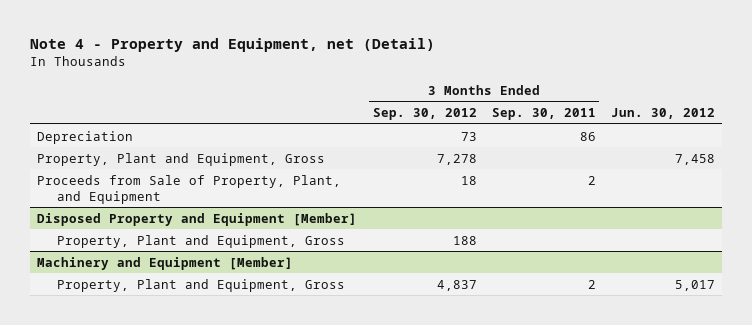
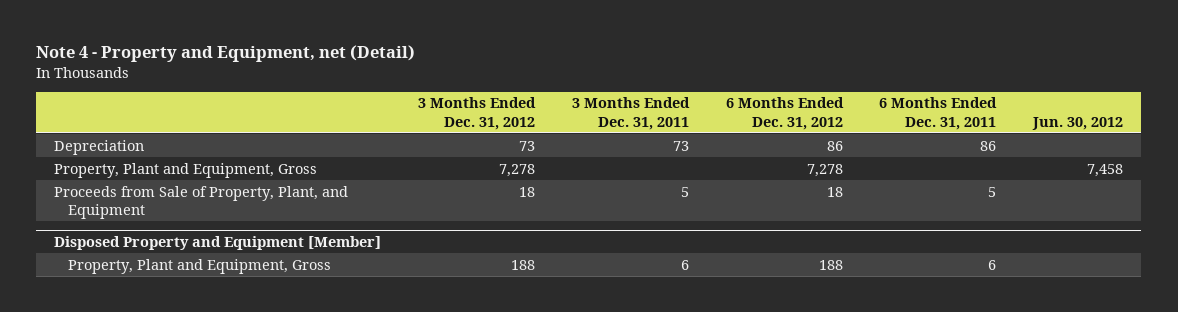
- | 3 Months Ended Sep. 30, 2012 | 3 Months Ended Sep. 30, 2011 | Jun. 30, 2012
+ | 3 Months Ended Dec. 31, 2012 | 3 Months Ended Dec. 31, 2011 | 6 Months Ended Dec. 31, 2012 | 6 Months Ended Dec. 31, 2011 | Jun. 30, 2012
- Machinery and Equipment [Member]
- Property, Plant and Equipment, Gross | 4,837 | 2 | 5,017

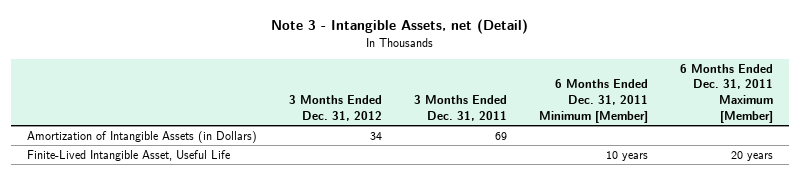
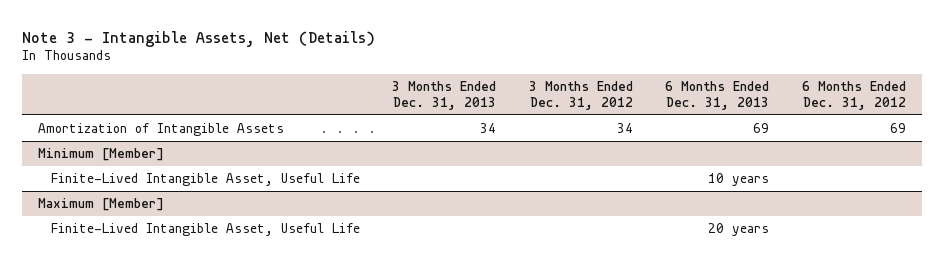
- Note 3 - Intangible Assets, net (Detail)
+ Note 3 - Intangible Assets, Net (Details)
- | 3 Months Ended Dec. 31, 2012 | 3 Months Ended Dec. 31, 2011 | 6 Months Ended Dec. 31, 2011 Minimum [Member] | 6 Months Ended Dec. 31, 2011 Maximum [Member]
+ | 3 Months Ended Dec. 31, 2013 | 3 Months Ended Dec. 31, 2012 | 6 Months Ended Dec. 31, 2013 | 6 Months Ended Dec. 31, 2012
- Amortization of Intangible Assets (in Dollars) | 34 | 69 | |
- Finite-Lived Intangible Asset, Useful Life | | | 10 years | 20 years
+ Amortization of Intangible Assets | 34 | 34 | 69 | 69
+ Minimum [Member]
+ Finite-Lived Intangible Asset, Useful Life | | | 10 years |
+ Maximum [Member]
+ Finite-Lived Intangible Asset, Useful Life | | | 20 years |

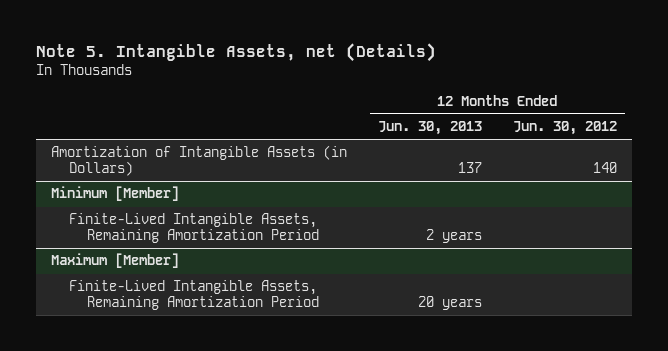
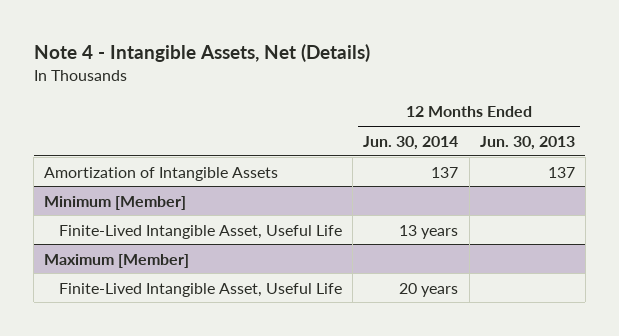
- Note 5. Intangible Assets, net (Details)
+ Note 4 - Intangible Assets, Net (Details)
- | 12 Months Ended Jun. 30, 2013 | 12 Months Ended Jun. 30, 2012
+ | 12 Months Ended Jun. 30, 2014 | 12 Months Ended Jun. 30, 2013
- Amortization of Intangible Assets (in Dollars) | 137 | 140
+ Amortization of Intangible Assets | 137 | 137
@ Minimum [Member]
- Finite-Lived Intangible Assets, Remaining Amortization Period | 2 years |
+ Finite-Lived Intangible Asset, Useful Life | 13 years |
@ Maximum [Member]
- Finite-Lived Intangible Assets, Remaining Amortization Period | 20 years |
+ Finite-Lived Intangible Asset, Useful Life | 20 years |

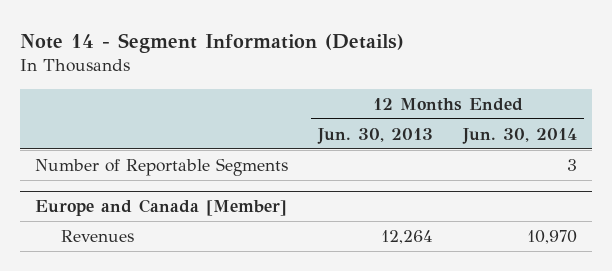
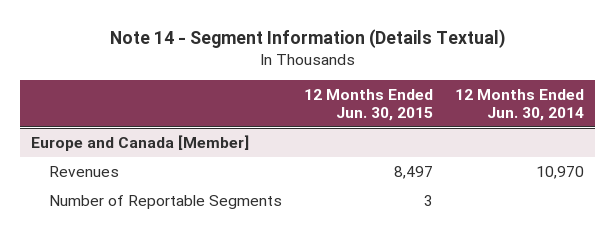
- Note 14 - Segment Information (Details)
+ Note 14 - Segment Information (Details Textual)
- | 12 Months Ended Jun. 30, 2013 | 12 Months Ended Jun. 30, 2014
+ | 12 Months Ended Jun. 30, 2015 | 12 Months Ended Jun. 30, 2014
- Number of Reportable Segments | | 3
@ Europe and Canada [Member]
+ Number of Reportable Segments | 3 |

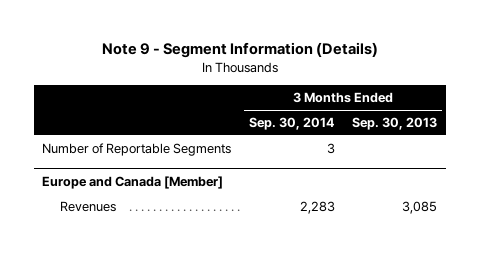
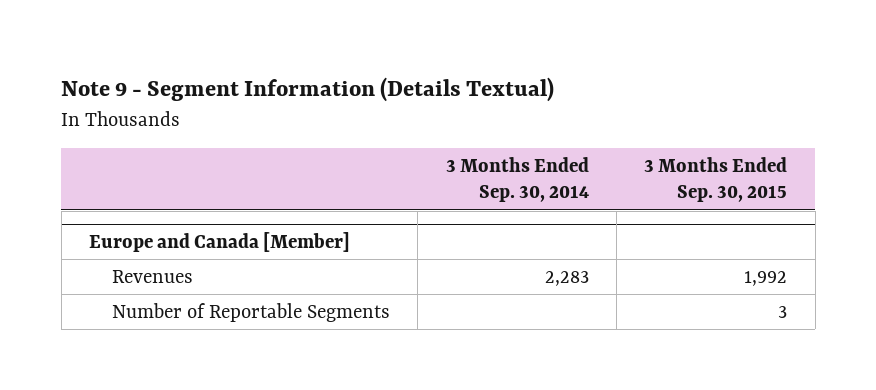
- Note 9 - Segment Information (Details)
+ Note 9 - Segment Information (Details Textual)
- | 3 Months Ended Sep. 30, 2014 | 3 Months Ended Sep. 30, 2013
+ | 3 Months Ended Sep. 30, 2014 | 3 Months Ended Sep. 30, 2015
- Number of Reportable Segments | 3 |
@ Europe and Canada [Member]
+ Number of Reportable Segments | | 3

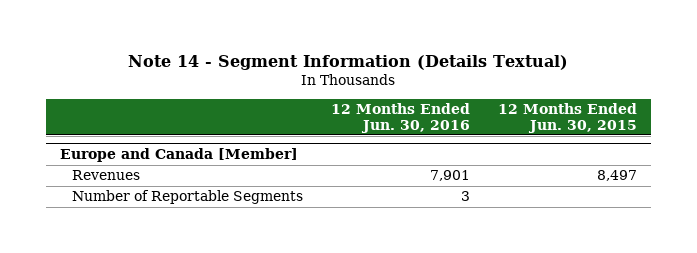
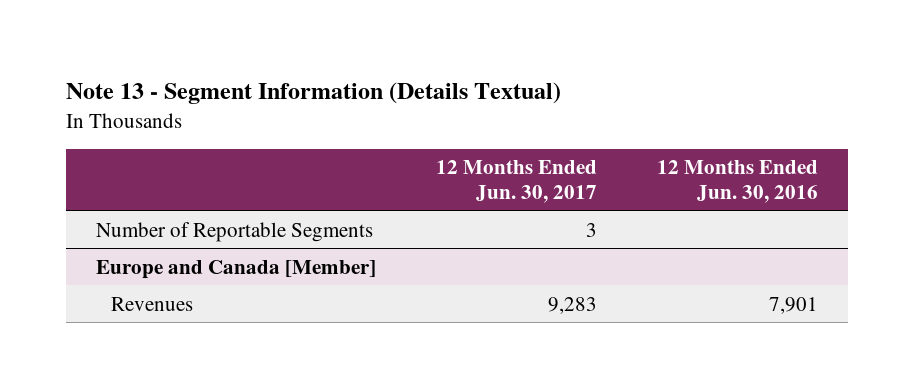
- Note 14 - Segment Information (Details Textual)
+ Note 13 - Segment Information (Details Textual)
- | 12 Months Ended Jun. 30, 2016 | 12 Months Ended Jun. 30, 2015
+ | 12 Months Ended Jun. 30, 2017 | 12 Months Ended Jun. 30, 2016
+ Number of Reportable Segments | 3 |
@ Europe and Canada [Member]
- Number of Reportable Segments | 3 |

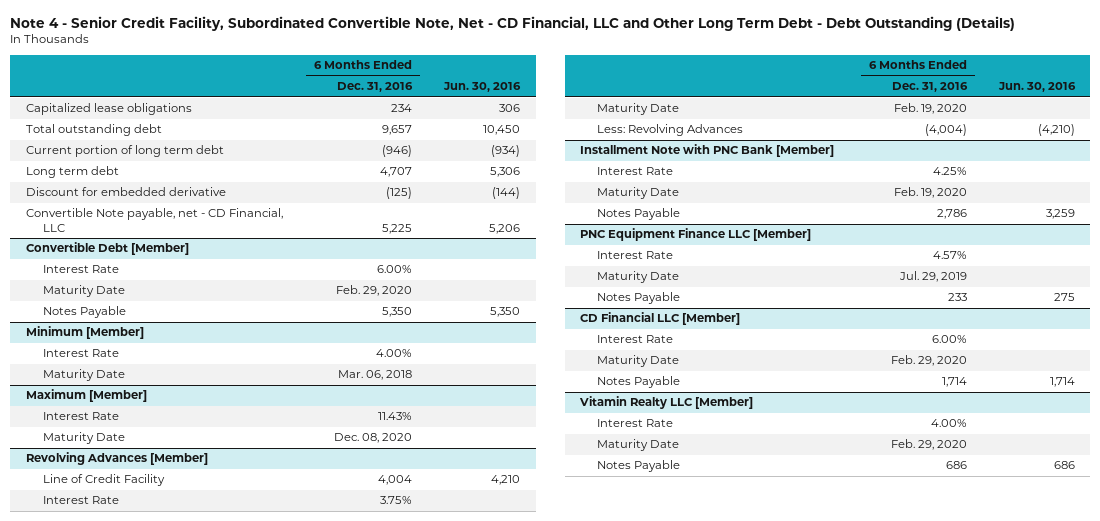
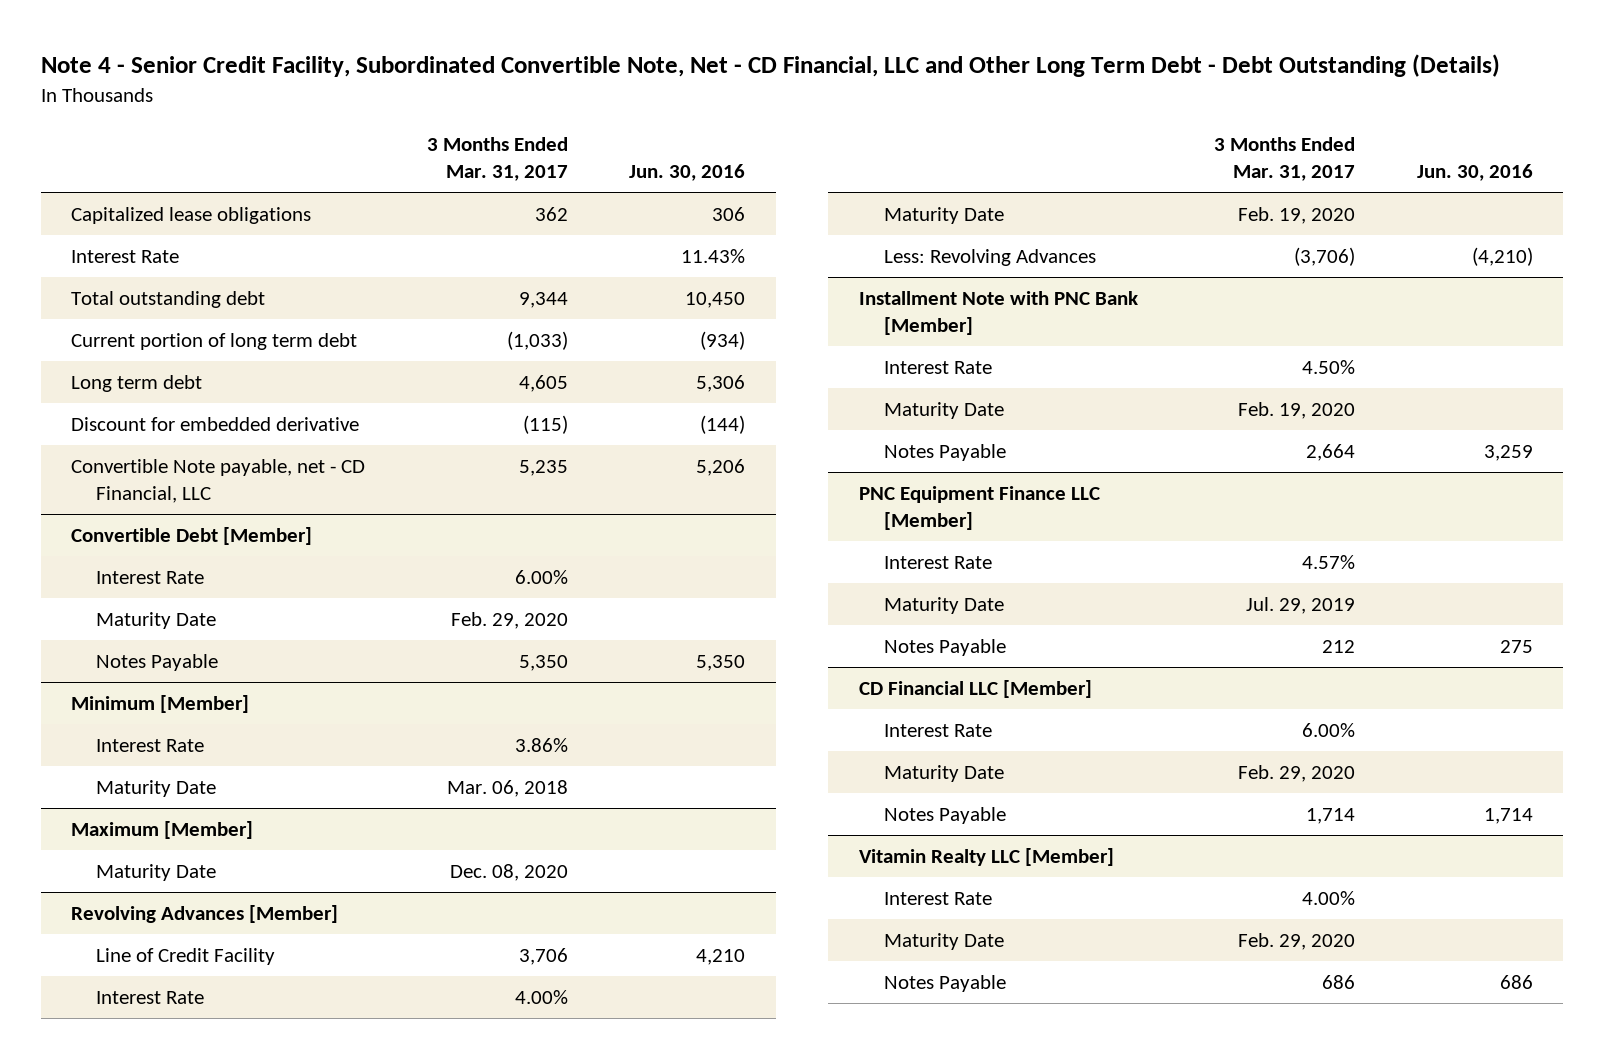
- | 6 Months Ended Dec. 31, 2016 | Jun. 30, 2016
+ | 3 Months Ended Mar. 31, 2017 | Jun. 30, 2016
+ Interest Rate | | 11.43%
@ Maximum [Member]
- Interest Rate | 11.43% |

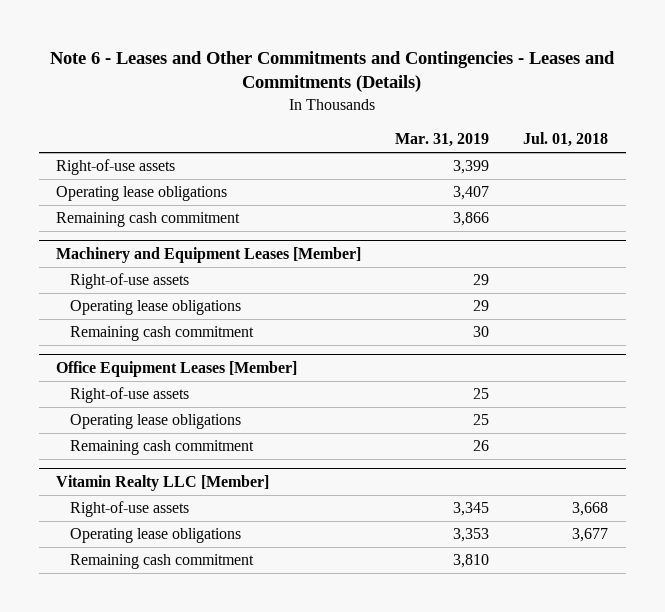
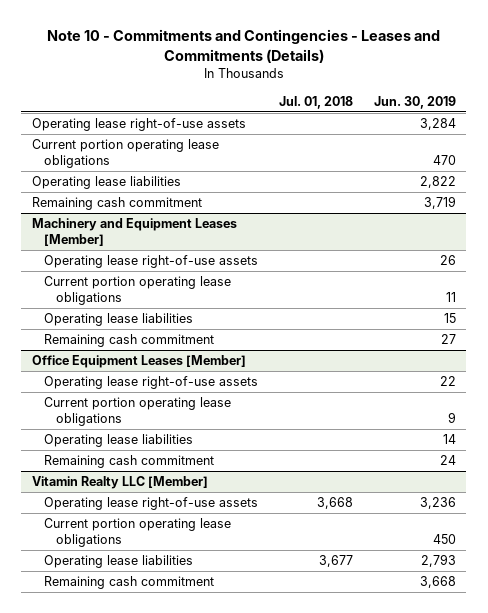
- Note 6 - Leases and Other Commitments and Contingencies - Leases and Commitments (Details)
+ Note 10 - Commitments and Contingencies - Leases and Commitments (Details)
- | Mar. 31, 2019 | Jul. 01, 2018
+ | Jul. 01, 2018 | Jun. 30, 2019
- Right-of-use assets | 3,399 |
- Operating lease obligations | 3,407 |
+ Operating lease right-of-use assets | | 3,284
+ Current portion operating lease obligations | | 470
+ Operating lease liabilities | | 2,822
@ Machinery and Equipment Leases [Member]
- Right-of-use assets | 29 |
- Operating lease obligations | 29 |
+ Operating lease right-of-use assets | | 26
+ Current portion operating lease obligations | | 11
+ Operating lease liabilities | | 15
@ Office Equipment Leases [Member]
- Right-of-use assets | 25 |
- Operating lease obligations | 25 |
+ Operating lease right-of-use assets | | 22
+ Current portion operating lease obligations | | 9
+ Operating lease liabilities | | 14
@ Vitamin Realty LLC [Member]
- Right-of-use assets | 3,345 | 3,668
- Operating lease obligations | 3,353 | 3,677
+ Operating lease right-of-use assets | 3,668 | 3,236
+ Current portion operating lease obligations | | 450
+ Operating lease liabilities | 3,677 | 2,793

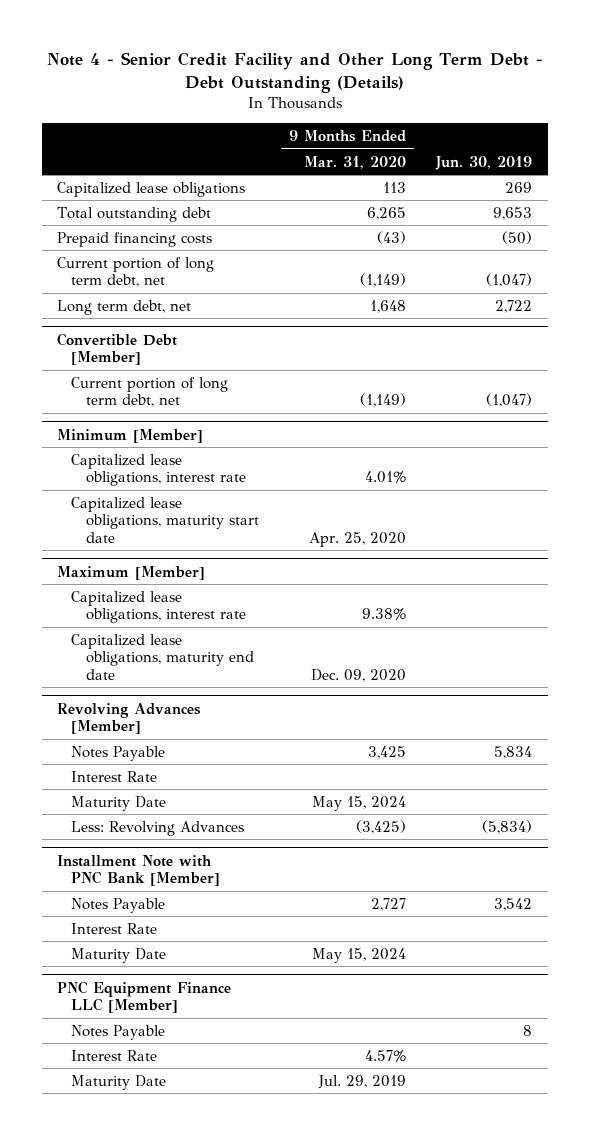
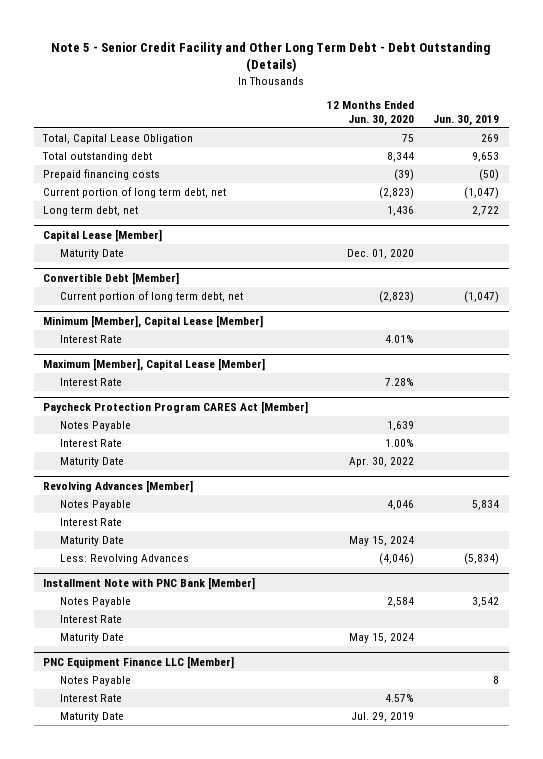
- Note 4 - Senior Credit Facility and Other Long Term Debt - Debt Outstanding (Details)
+ Note 5 - Senior Credit Facility and Other Long Term Debt - Debt Outstanding (Details)
- | 9 Months Ended Mar. 31, 2020 | Jun. 30, 2019
+ | 12 Months Ended Jun. 30, 2020 | Jun. 30, 2019
- Capitalized lease obligations | 113 | 269
+ Total, Capital Lease Obligation | 75 | 269
+ Capital Lease [Member]
+ Maturity Date | Dec. 01, 2020 |
- Minimum [Member]
- Capitalized lease obligations, interest rate | 4.01% |
- Capitalized lease obligations, maturity start date | Apr. 25, 2020 |
- Maximum [Member]
- Capitalized lease obligations, interest rate | 9.38% |
- Capitalized lease obligations, maturity end date | Dec. 09, 2020 |
+ Minimum [Member], Capital Lease [Member]
+ Interest Rate | 4.01% |
+ Maximum [Member], Capital Lease [Member]
+ Interest Rate | 7.28% |
+ Paycheck Protection Program CARES Act [Member]
+ Notes Payable | 1,639 |
+ Interest Rate | 1.00% |
+ Maturity Date | Apr. 30, 2022 |

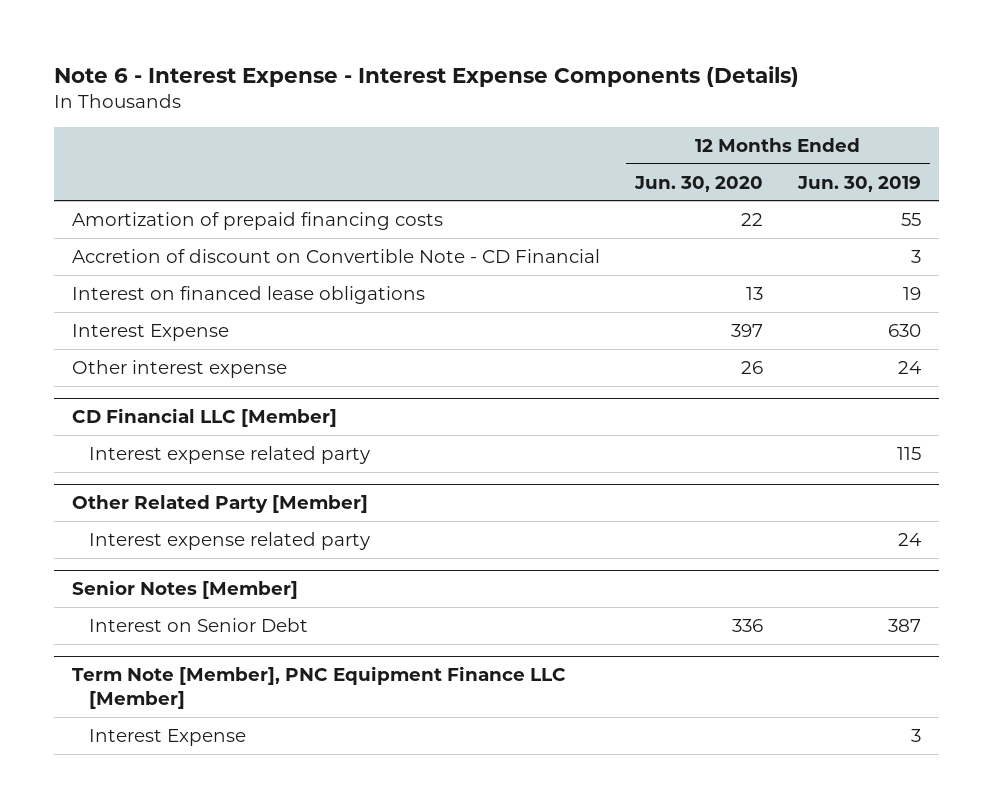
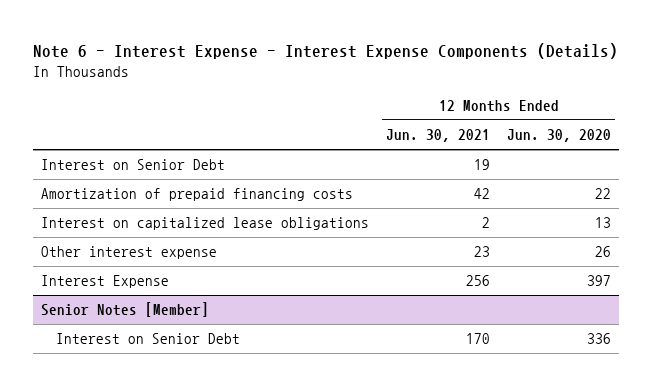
- | 12 Months Ended Jun. 30, 2020 | 12 Months Ended Jun. 30, 2019
+ | 12 Months Ended Jun. 30, 2021 | 12 Months Ended Jun. 30, 2020
+ Interest on Senior Debt | 19 |
- Accretion of discount on Convertible Note - CD Financial | | 3
- Interest on financed lease obligations | 13 | 19
+ Interest on capitalized lease obligations | 2 | 13
- CD Financial LLC [Member]
- Interest expense related party | | 115
- Other Related Party [Member]
- Interest expense related party | | 24
moved down: Interest Expense | 256 | 397
- Term Note [Member], PNC Equipment Finance LLC [Member]
- Interest Expense | | 3

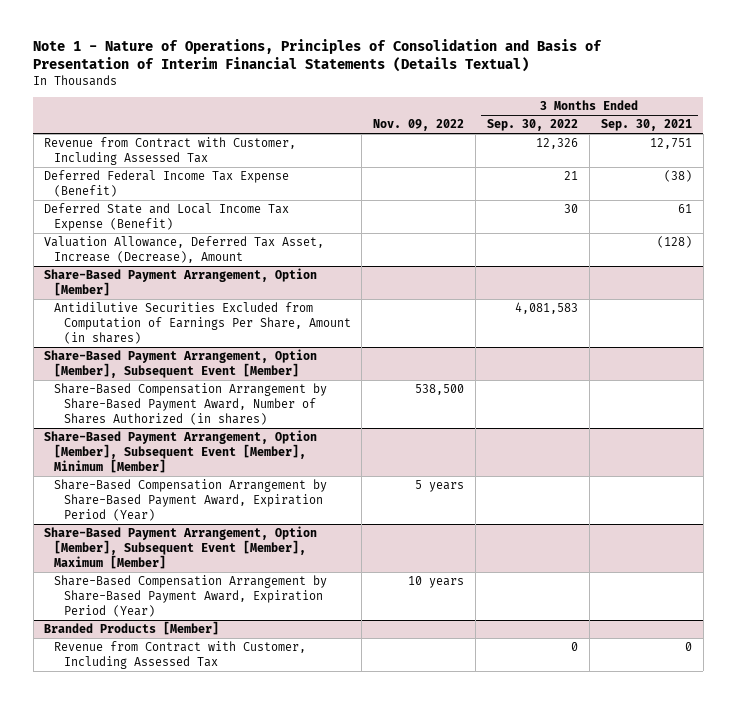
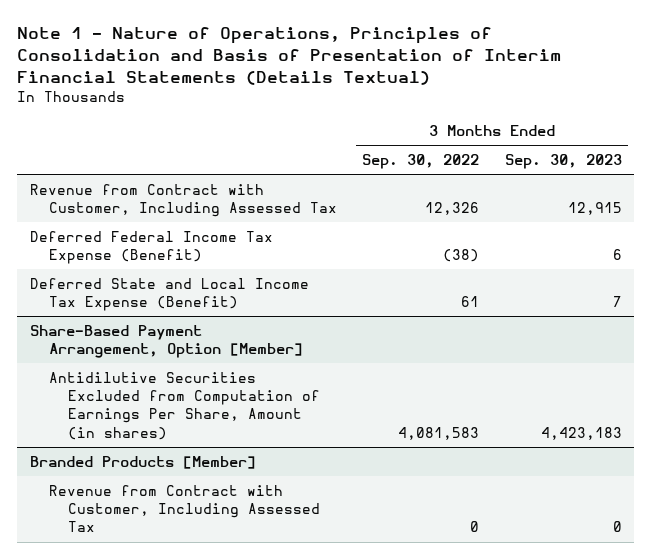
- | Nov. 09, 2022 | 3 Months Ended Sep. 30, 2022 | 3 Months Ended Sep. 30, 2021
+ | 3 Months Ended Sep. 30, 2022 | 3 Months Ended Sep. 30, 2023
- Deferred Federal Income Tax Expense (Benefit) | | 21 | (38)
- Deferred State and Local Income Tax Expense (Benefit) | | 30 | 61
- Valuation Allowance, Deferred Tax Asset, Increase (Decrease), Amount | | | (128)
+ Deferred Federal Income Tax Expense (Benefit) | (38) | 6
+ Deferred State and Local Income Tax Expense (Benefit) | 61 | 7
- Share-Based Payment Arrangement, Option [Member], Subsequent Event [Member]
- Share-Based Compensation Arrangement by Share-Based Payment Award, Number of Shares Authorized (in shares) | 538,500 | |
- Share-Based Payment Arrangement, Option [Member], Subsequent Event [Member], Minimum [Member]
- Share-Based Compensation Arrangement by Share-Based Payment Award, Expiration Period (Year) | 5 years | |
- Share-Based Payment Arrangement, Option [Member], Subsequent Event [Member], Maximum [Member]
- Share-Based Compensation Arrangement by Share-Based Payment Award, Expiration Period (Year) | 10 years | |

